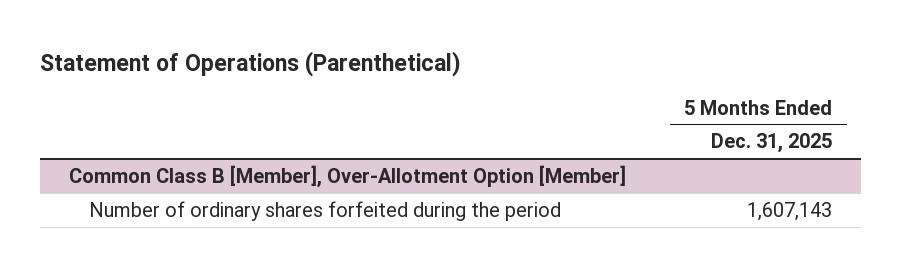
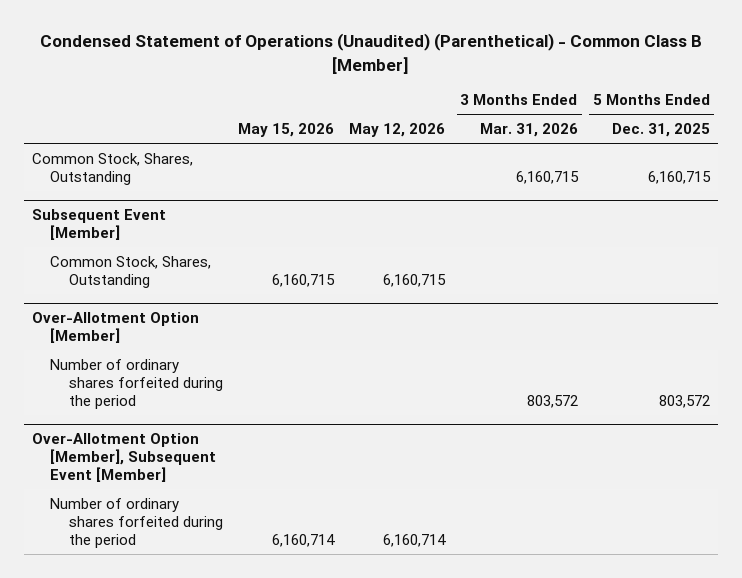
- Statement of Operations (Parenthetical)
+ Condensed Statement of Operations (Unaudited) (Parenthetical) - Common Class B [Member]
- | 5 Months Ended Dec. 31, 2025
+ | May 15, 2026 | May 12, 2026 | 3 Months Ended Mar. 31, 2026 | 5 Months Ended Dec. 31, 2025
- Common Class B [Member], Over-Allotment Option [Member]
- Number of ordinary shares forfeited during the period | 1,607,143
+ Common Stock, Shares, Outstanding | | | 6,160,715 | 6,160,715
+ Subsequent Event [Member]
+ Common Stock, Shares, Outstanding | 6,160,715 | 6,160,715 | |
+ Over-Allotment Option [Member]
+ Number of ordinary shares forfeited during the period | | | 803,572 | 803,572
+ Over-Allotment Option [Member], Subsequent Event [Member]
+ Number of ordinary shares forfeited during the period | 6,160,714 | 6,160,714 | |

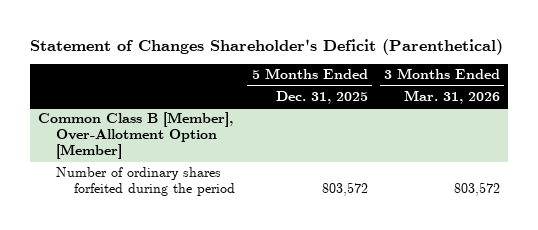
- Condensed Statement of Operations (Unaudited) (Parenthetical) - Common Class B [Member]
+ Statement of Changes Shareholder's Deficit (Parenthetical)
- | May 15, 2026 | May 12, 2026 | 3 Months Ended Mar. 31, 2026 | 5 Months Ended Dec. 31, 2025
+ | 5 Months Ended Dec. 31, 2025 | 3 Months Ended Mar. 31, 2026
- Common Stock, Shares, Outstanding | | | 6,160,715 | 6,160,715
- Subsequent Event [Member]
- Common Stock, Shares, Outstanding | 6,160,715 | 6,160,715 | |
- Over-Allotment Option [Member]
+ Common Class B [Member], Over-Allotment Option [Member]
- Over-Allotment Option [Member], Subsequent Event [Member]
- Number of ordinary shares forfeited during the period | 6,160,714 | 6,160,714 | |

